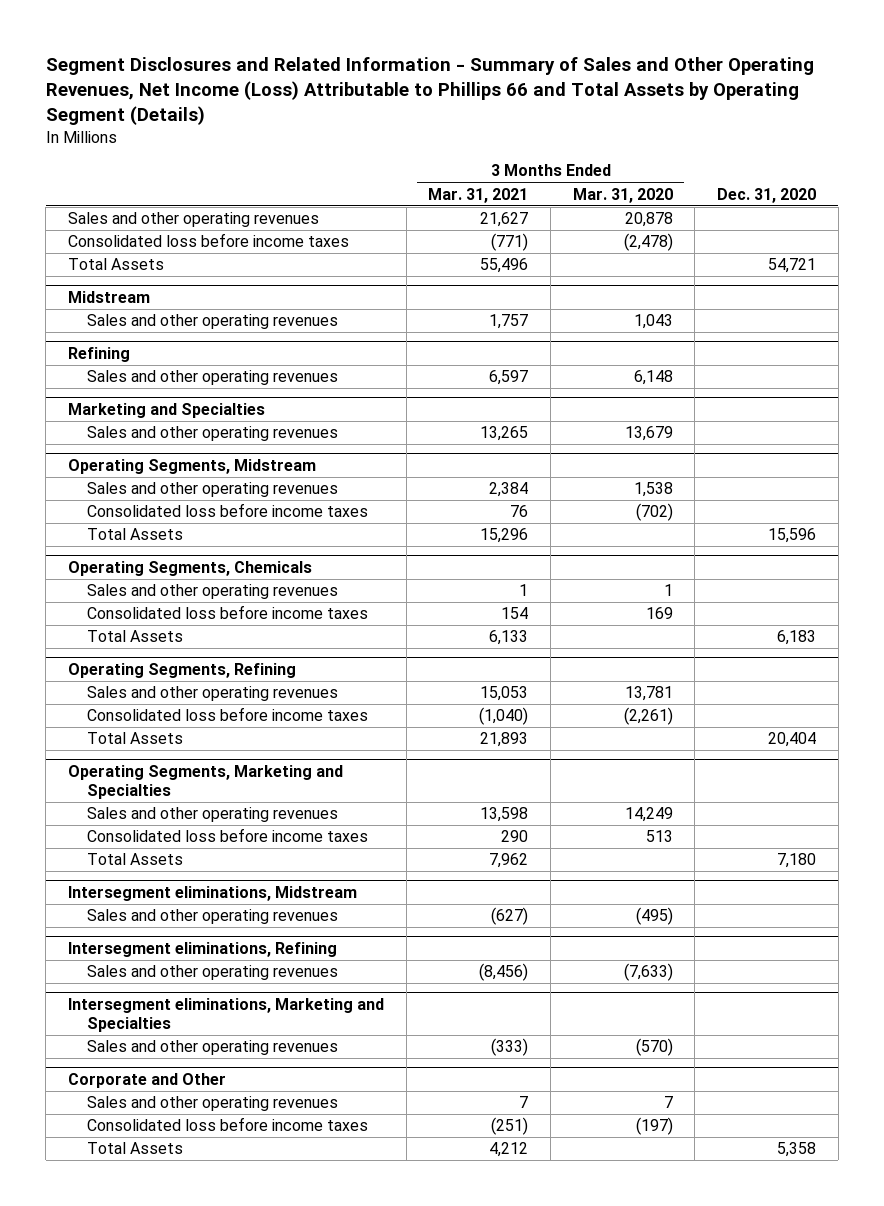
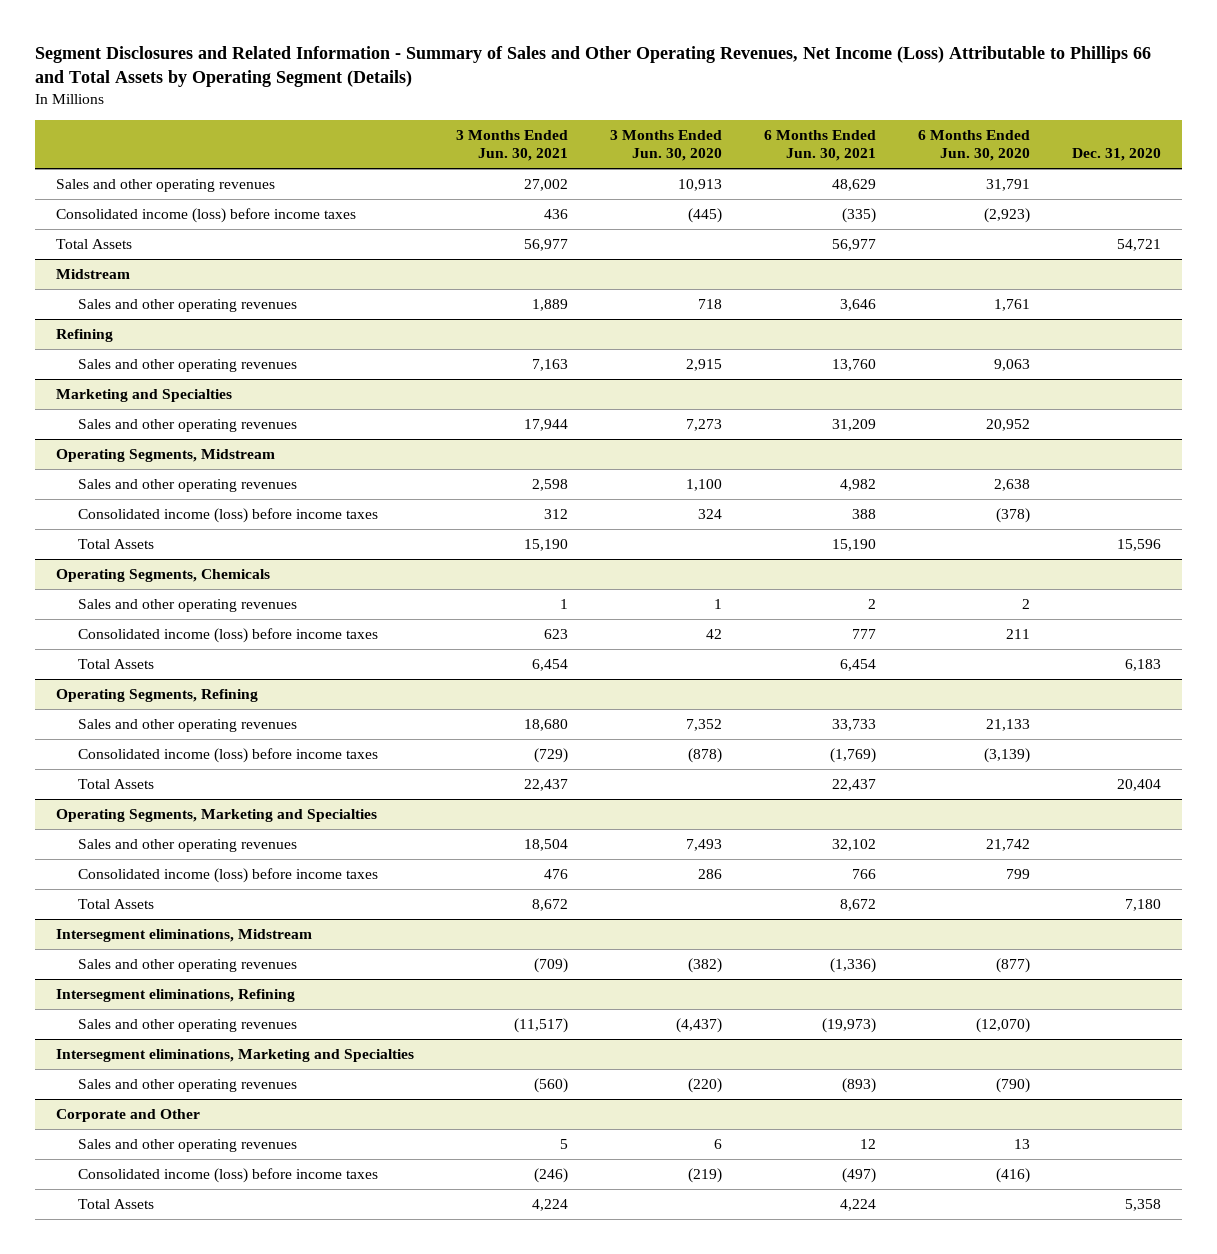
- | 3 Months Ended Mar. 31, 2021 | 3 Months Ended Mar. 31, 2020 | Dec. 31, 2020
+ | 3 Months Ended Jun. 30, 2021 | 3 Months Ended Jun. 30, 2020 | 6 Months Ended Jun. 30, 2021 | 6 Months Ended Jun. 30, 2020 | Dec. 31, 2020
- Consolidated loss before income taxes | (771) | (2,478) |
+ Consolidated income (loss) before income taxes | 436 | (445) | (335) | (2,923) |
@ Operating Segments, Midstream
- Consolidated loss before income taxes | 76 | (702) |
+ Consolidated income (loss) before income taxes | 312 | 324 | 388 | (378) |
@ Operating Segments, Chemicals
- Consolidated loss before income taxes | 154 | 169 |
+ Consolidated income (loss) before income taxes | 623 | 42 | 777 | 211 |
@ Operating Segments, Refining
- Consolidated loss before income taxes | (1,040) | (2,261) |
+ Consolidated income (loss) before income taxes | (729) | (878) | (1,769) | (3,139) |
@ Operating Segments, Marketing and Specialties
- Consolidated loss before income taxes | 290 | 513 |
+ Consolidated income (loss) before income taxes | 476 | 286 | 766 | 799 |
@ Corporate and Other
- Consolidated loss before income taxes | (251) | (197) |
+ Consolidated income (loss) before income taxes | (246) | (219) | (497) | (416) |

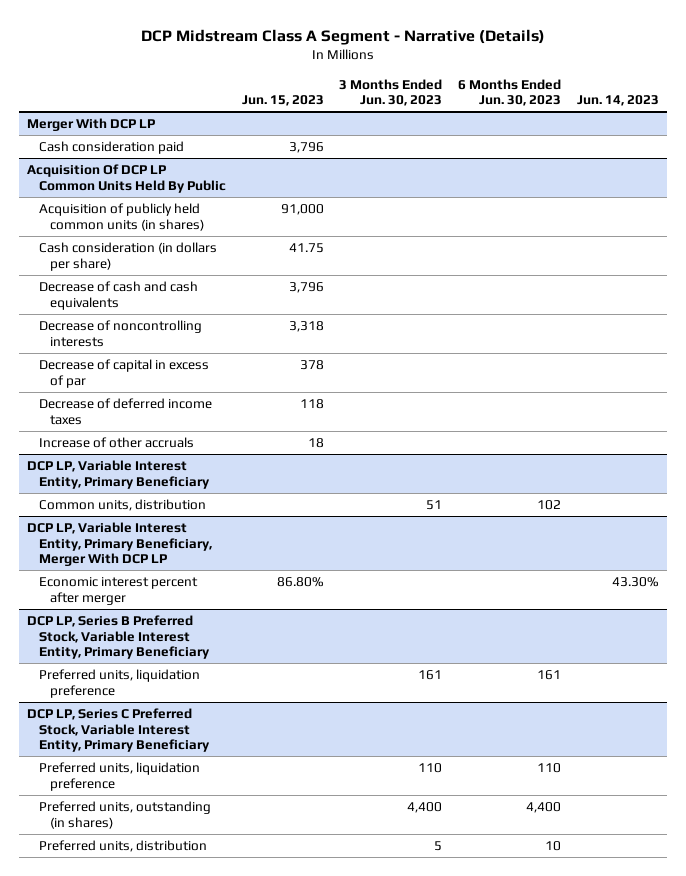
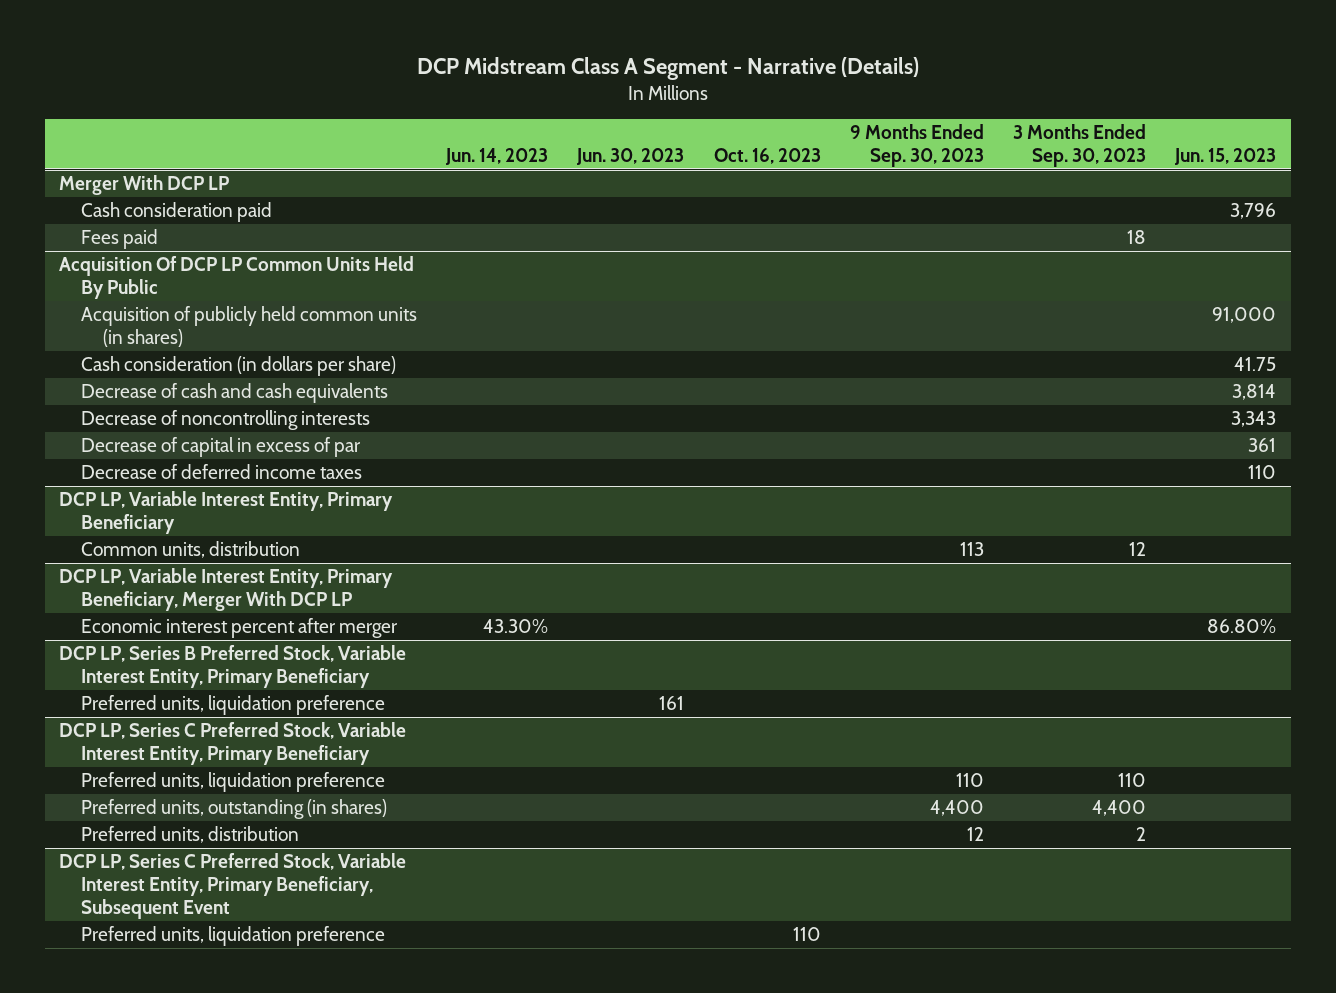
- | Jun. 15, 2023 | 3 Months Ended Jun. 30, 2023 | 6 Months Ended Jun. 30, 2023 | Jun. 14, 2023
+ | Jun. 14, 2023 | Jun. 30, 2023 | Oct. 16, 2023 | 9 Months Ended Sep. 30, 2023 | 3 Months Ended Sep. 30, 2023 | Jun. 15, 2023
@ Merger With DCP LP
+ Fees paid | | | | | 18 |
@ Acquisition Of DCP LP Common Units Held By Public
- Decrease of cash and cash equivalents | 3,796 | | |
- Decrease of noncontrolling interests | 3,318 | | |
- Decrease of capital in excess of par | 378 | | |
- Decrease of deferred income taxes | 118 | | |
- Increase of other accruals | 18 | | |
+ Decrease of cash and cash equivalents | | | | | | 3,814
+ Decrease of noncontrolling interests | | | | | | 3,343
+ Decrease of capital in excess of par | | | | | | 361
+ Decrease of deferred income taxes | | | | | | 110
+ DCP LP, Series C Preferred Stock, Variable Interest Entity, Primary Beneficiary, Subsequent Event
+ Preferred units, liquidation preference | | | 110 | | |

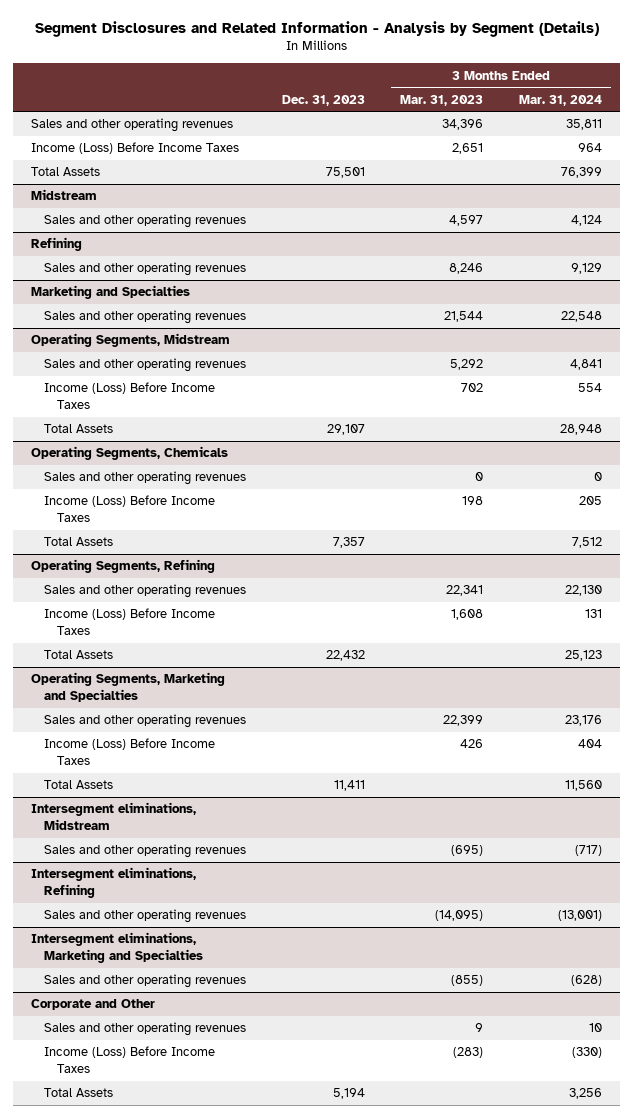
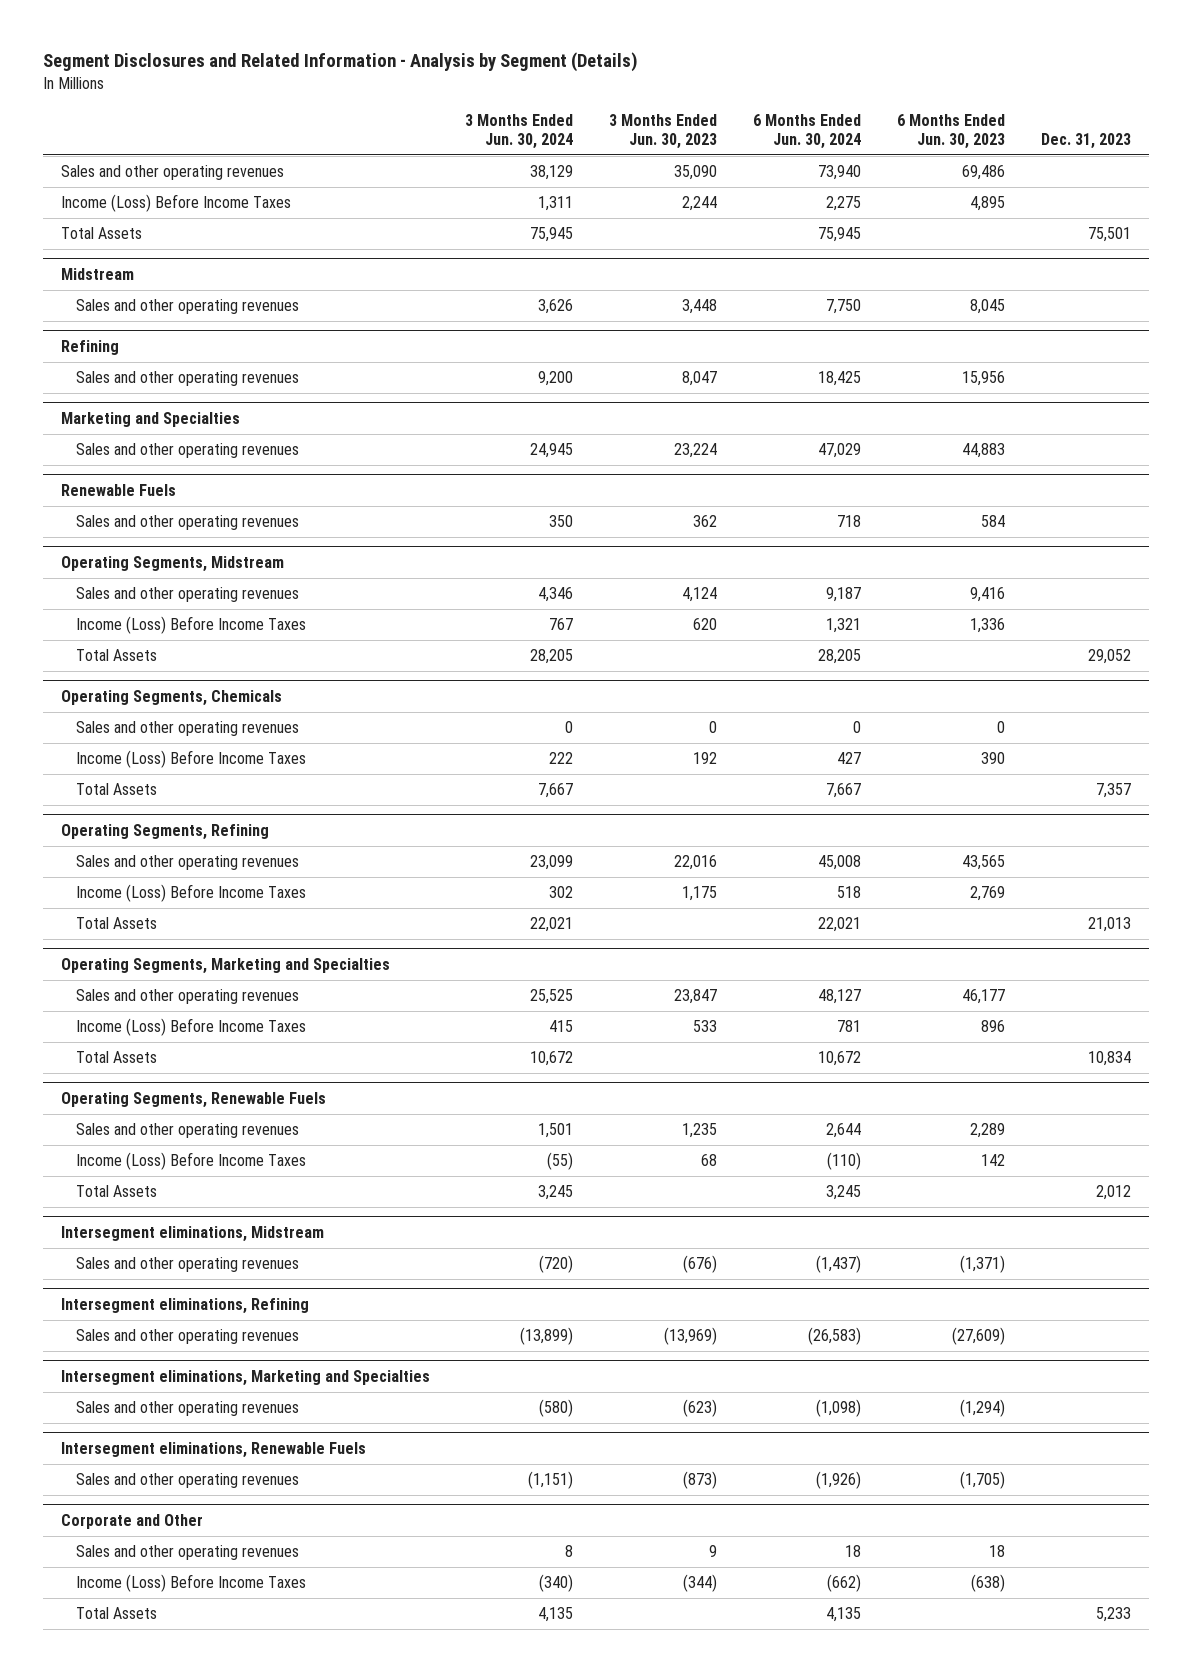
- | Dec. 31, 2023 | 3 Months Ended Mar. 31, 2023 | 3 Months Ended Mar. 31, 2024
+ | 3 Months Ended Jun. 30, 2024 | 3 Months Ended Jun. 30, 2023 | 6 Months Ended Jun. 30, 2024 | 6 Months Ended Jun. 30, 2023 | Dec. 31, 2023
+ Renewable Fuels
+ Sales and other operating revenues | 350 | 362 | 718 | 584 |
@ Operating Segments, Midstream
- Total Assets | 29,107 | | 28,948
+ Total Assets | 28,205 | | 28,205 | | 29,052
@ Operating Segments, Refining
- Total Assets | 22,432 | | 25,123
+ Total Assets | 22,021 | | 22,021 | | 21,013
@ Operating Segments, Marketing and Specialties
- Total Assets | 11,411 | | 11,560
+ Total Assets | 10,672 | | 10,672 | | 10,834
+ Operating Segments, Renewable Fuels
+ Sales and other operating revenues | 1,501 | 1,235 | 2,644 | 2,289 |
+ Income (Loss) Before Income Taxes | (55) | 68 | (110) | 142 |
+ Total Assets | 3,245 | | 3,245 | | 2,012
+ Intersegment eliminations, Renewable Fuels
+ Sales and other operating revenues | (1,151) | (873) | (1,926) | (1,705) |
@ Corporate and Other
- Total Assets | 5,194 | | 3,256
+ Total Assets | 4,135 | | 4,135 | | 5,233

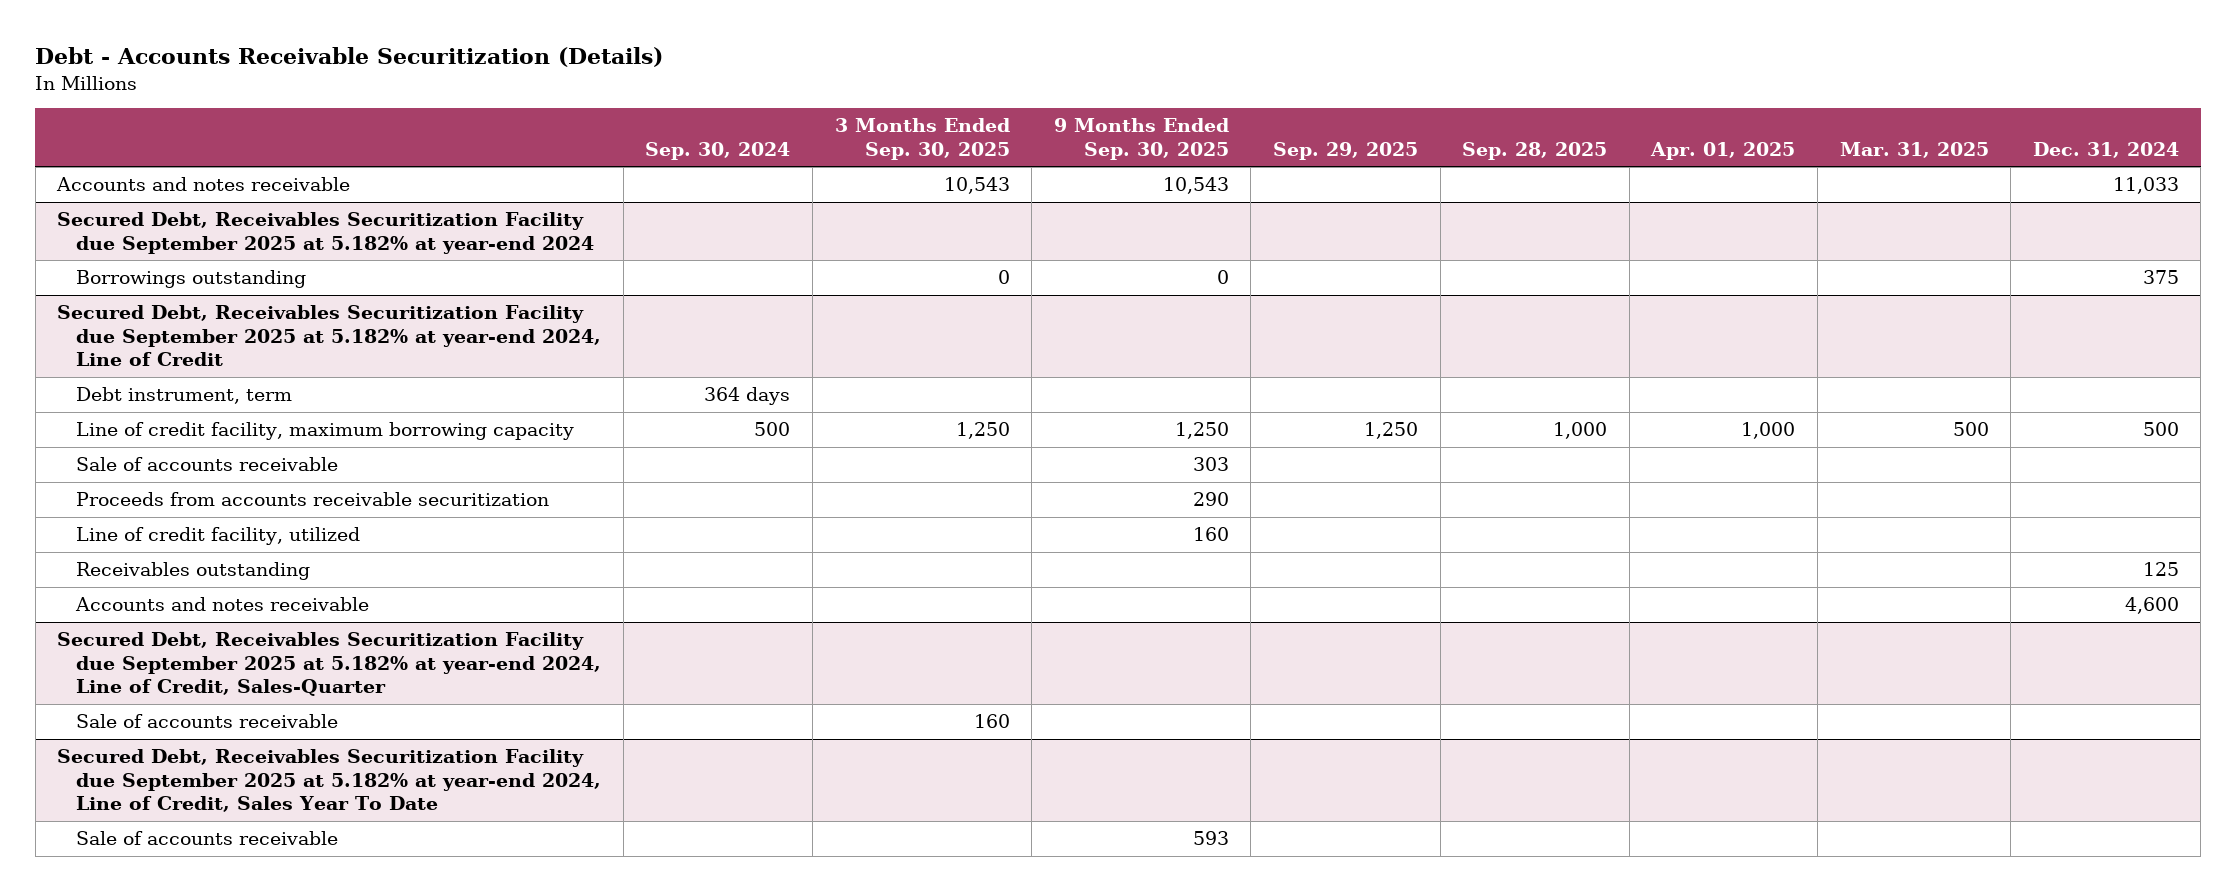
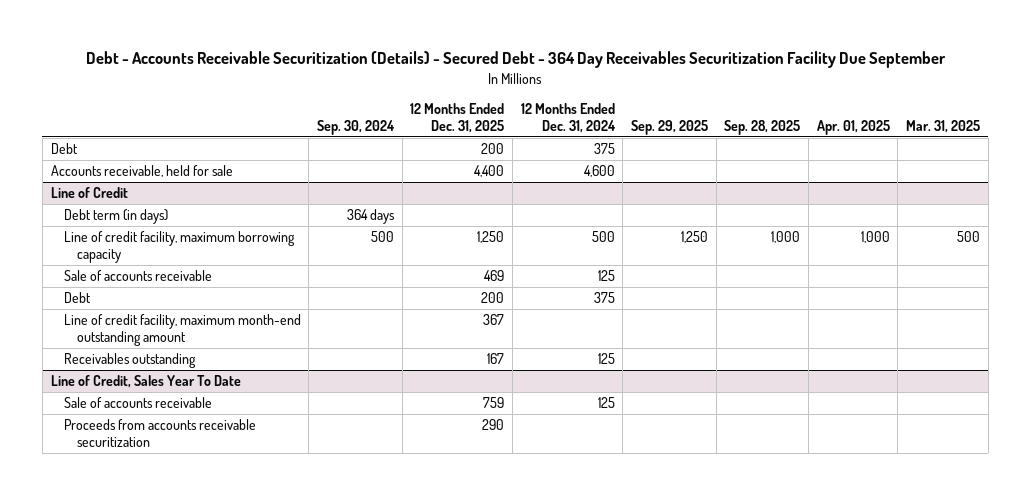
- Debt - Accounts Receivable Securitization (Details)
+ Debt - Accounts Receivable Securitization (Details) - Secured Debt - 364 Day Receivables Securitization Facility Due September
- | Sep. 30, 2024 | 3 Months Ended Sep. 30, 2025 | 9 Months Ended Sep. 30, 2025 | Sep. 29, 2025 | Sep. 28, 2025 | Apr. 01, 2025 | Mar. 31, 2025 | Dec. 31, 2024
+ | Sep. 30, 2024 | 12 Months Ended Dec. 31, 2025 | 12 Months Ended Dec. 31, 2024 | Sep. 29, 2025 | Sep. 28, 2025 | Apr. 01, 2025 | Mar. 31, 2025
- Accounts and notes receivable | | 10,543 | 10,543 | | | | | 11,033
- Secured Debt, Receivables Securitization Facility due September 2025 at 5.182% at year-end 2024
- Borrowings outstanding | | 0 | 0 | | | | | 375
- Secured Debt, Receivables Securitization Facility due September 2025 at 5.182% at year-end 2024, Line of Credit
- Debt instrument, term | 364 days | | | | | | |
+ Debt | | 200 | 375 | | | |
+ Accounts receivable, held for sale | | 4,400 | 4,600 | | | |
+ Line of Credit
+ Debt term (in days) | 364 days | | | | | |
- Proceeds from accounts receivable securitization | | | 290 | | | | |
- Line of credit facility, utilized | | | 160 | | | | |
+ Debt | | 200 | 375 | | | |
+ Line of credit facility, maximum month-end outstanding amount | | 367 | | | | |
- Accounts and notes receivable | | | | | | | | 4,600
- Secured Debt, Receivables Securitization Facility due September 2025 at 5.182% at year-end 2024, Line of Credit, Sales-Quarter
- Sale of accounts receivable | | 160 | | | | | |
- Secured Debt, Receivables Securitization Facility due September 2025 at 5.182% at year-end 2024, Line of Credit, Sales Year To Date
+ Line of Credit, Sales Year To Date
+ Proceeds from accounts receivable securitization | | 290 | | | | |

